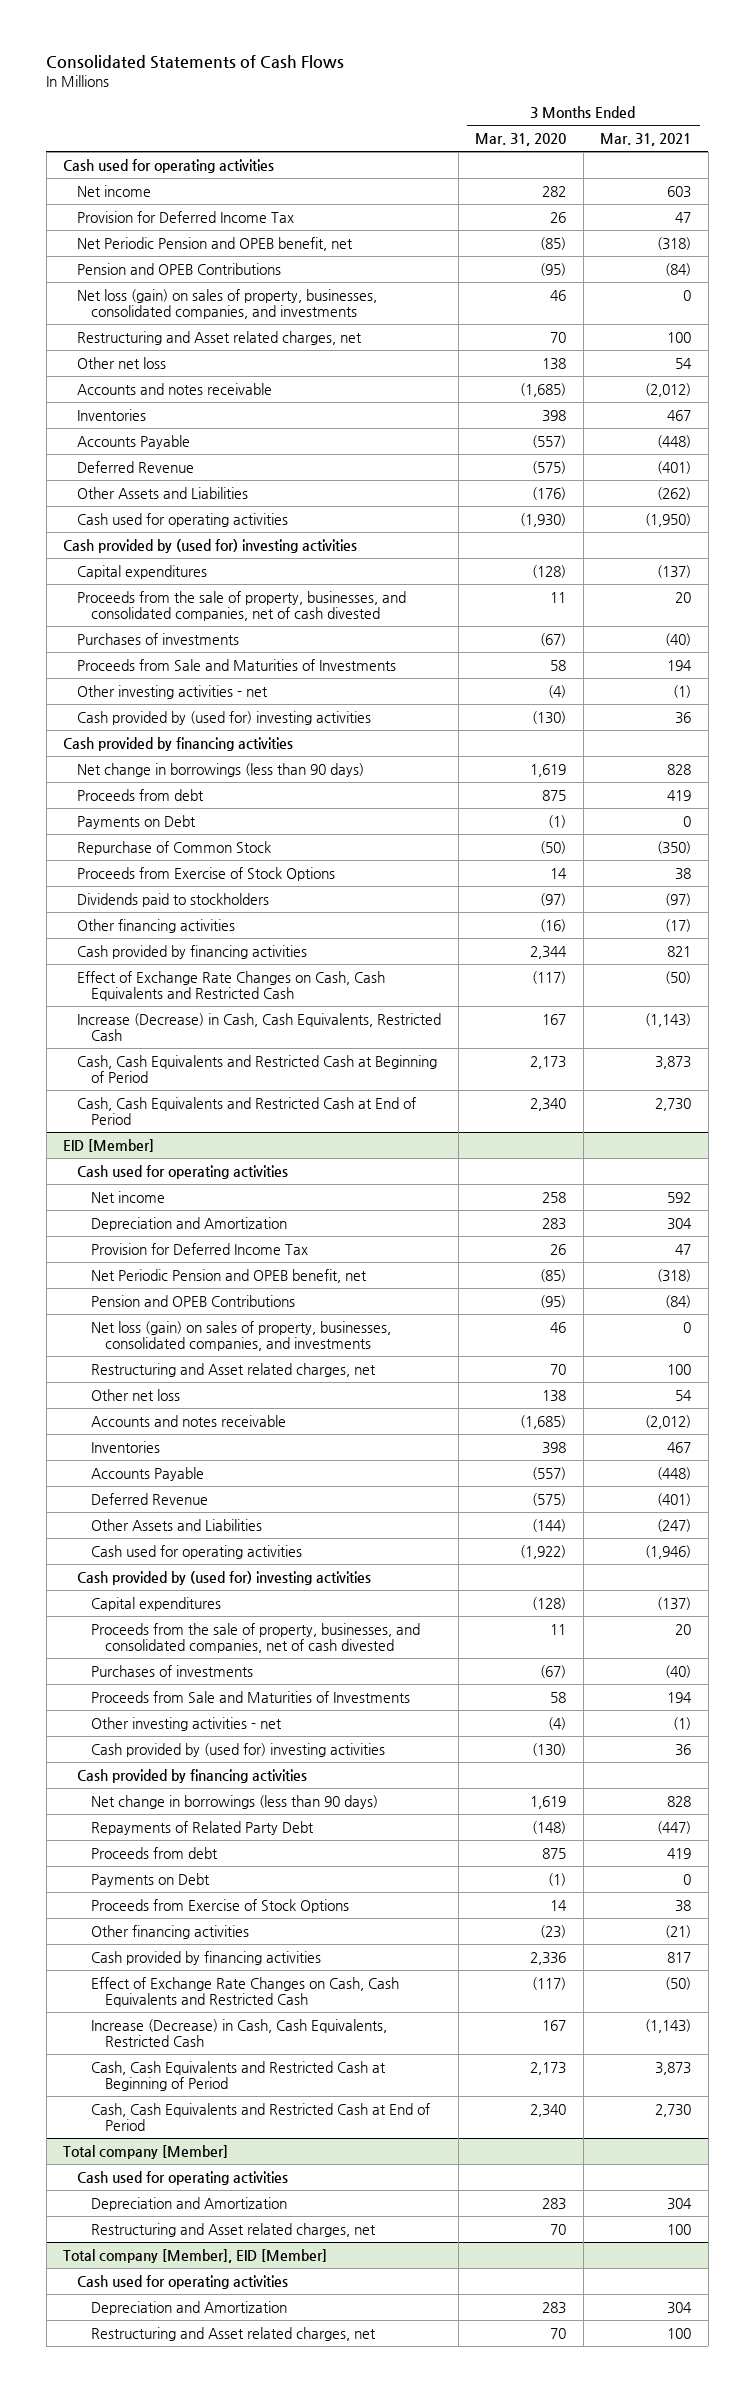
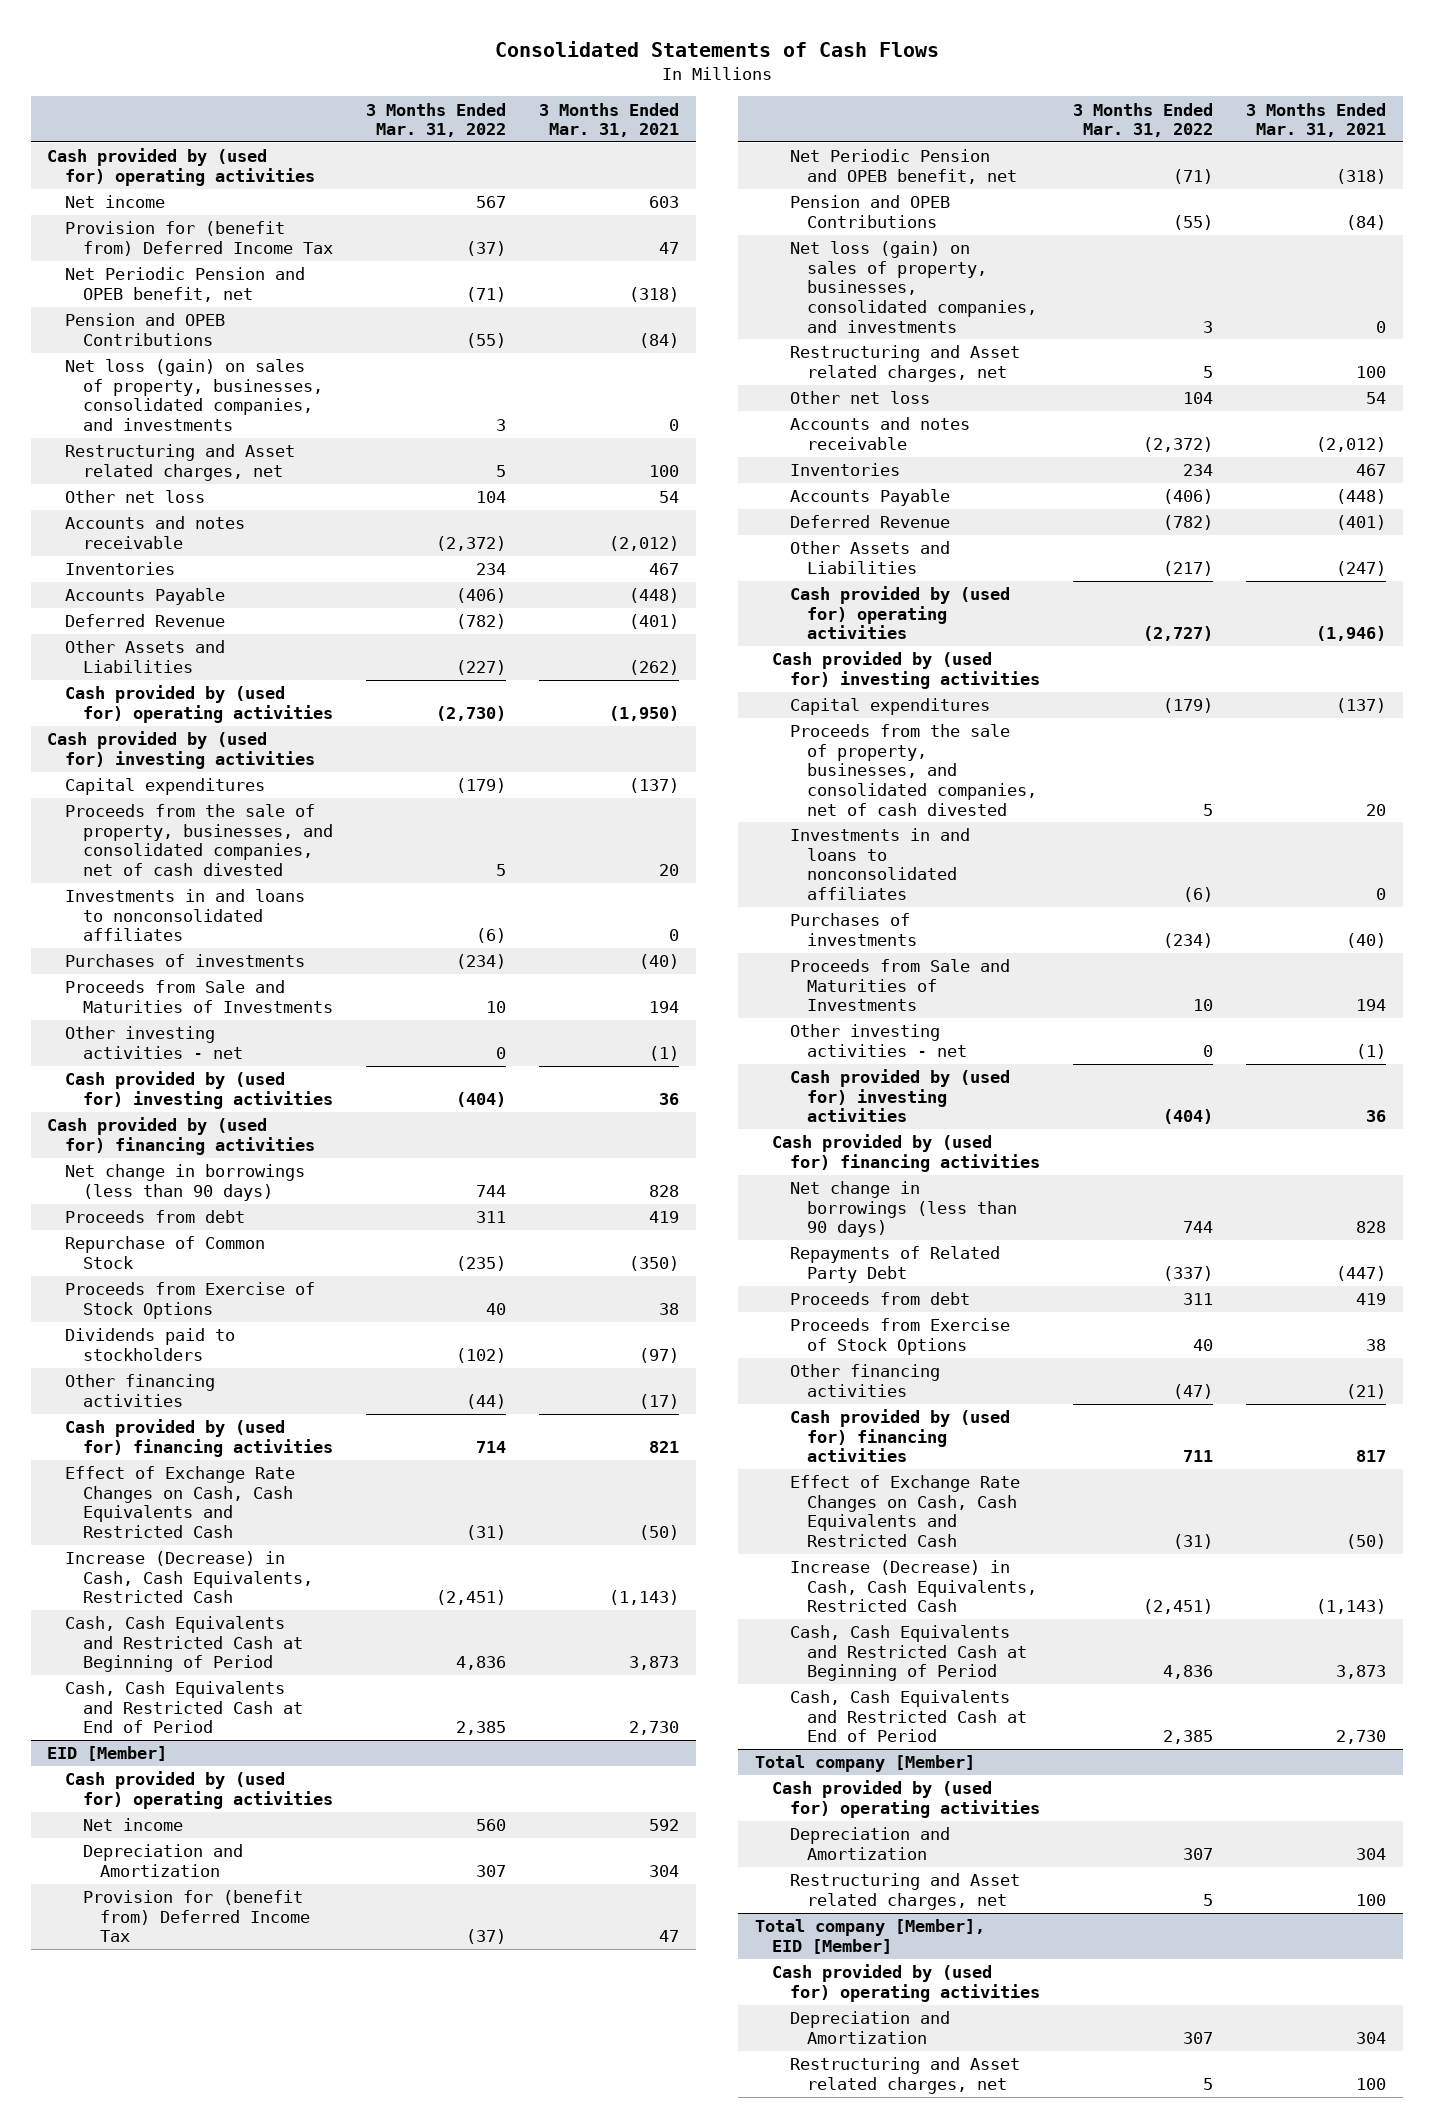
- | 3 Months Ended Mar. 31, 2020 | 3 Months Ended Mar. 31, 2021
+ | 3 Months Ended Mar. 31, 2022 | 3 Months Ended Mar. 31, 2021
- Cash used for operating activities
+ Cash provided by (used for) operating activities
- Provision for Deferred Income Tax | 26 | 47
+ Provision for (benefit from) Deferred Income Tax | (37) | 47
- Cash used for operating activities | (1,930) | (1,950)
+ Cash provided by (used for) operating activities | (2,730) | (1,950)
+ Investments in and loans to nonconsolidated affiliates | (6) | 0
- Cash provided by financing activities
+ Cash provided by (used for) financing activities
- Payments on Debt | (1) | 0
- Cash provided by financing activities | 2,344 | 821
+ Cash provided by (used for) financing activities | 714 | 821
@ EID [Member]
- Cash used for operating activities
+ Cash provided by (used for) operating activities
- Provision for Deferred Income Tax | 26 | 47
+ Provision for (benefit from) Deferred Income Tax | (37) | 47
- Cash used for operating activities | (1,922) | (1,946)
+ Cash provided by (used for) operating activities | (2,727) | (1,946)
+ Investments in and loans to nonconsolidated affiliates | (6) | 0
- Cash provided by financing activities
+ Cash provided by (used for) financing activities
- Payments on Debt | (1) | 0
- Cash provided by financing activities | 2,336 | 817
+ Cash provided by (used for) financing activities | 711 | 817
@ Total company [Member]
- Cash used for operating activities
+ Cash provided by (used for) operating activities
@ Total company [Member], EID [Member]
- Cash used for operating activities
+ Cash provided by (used for) operating activities

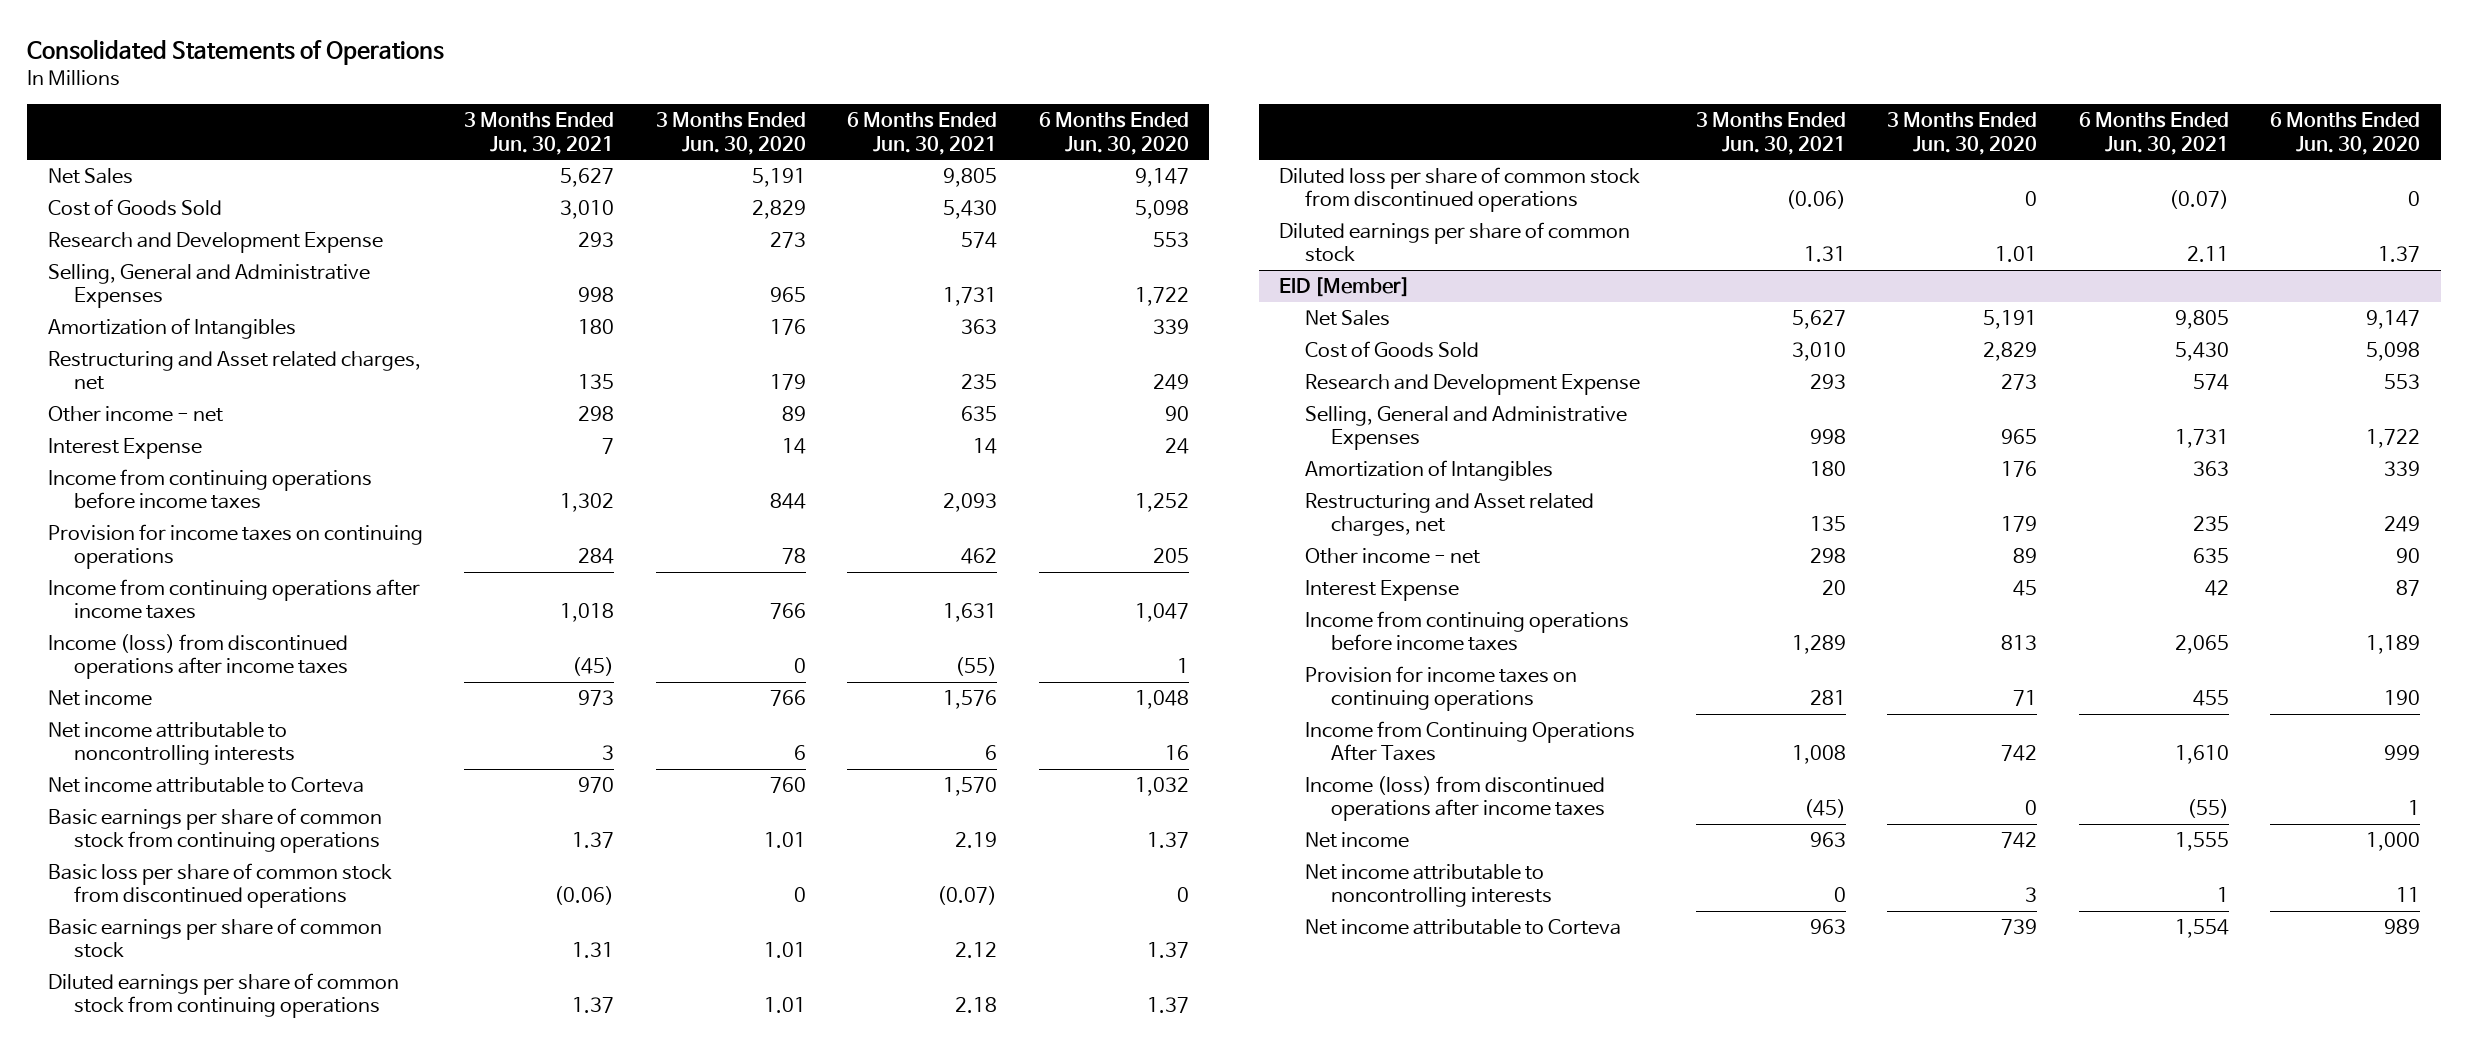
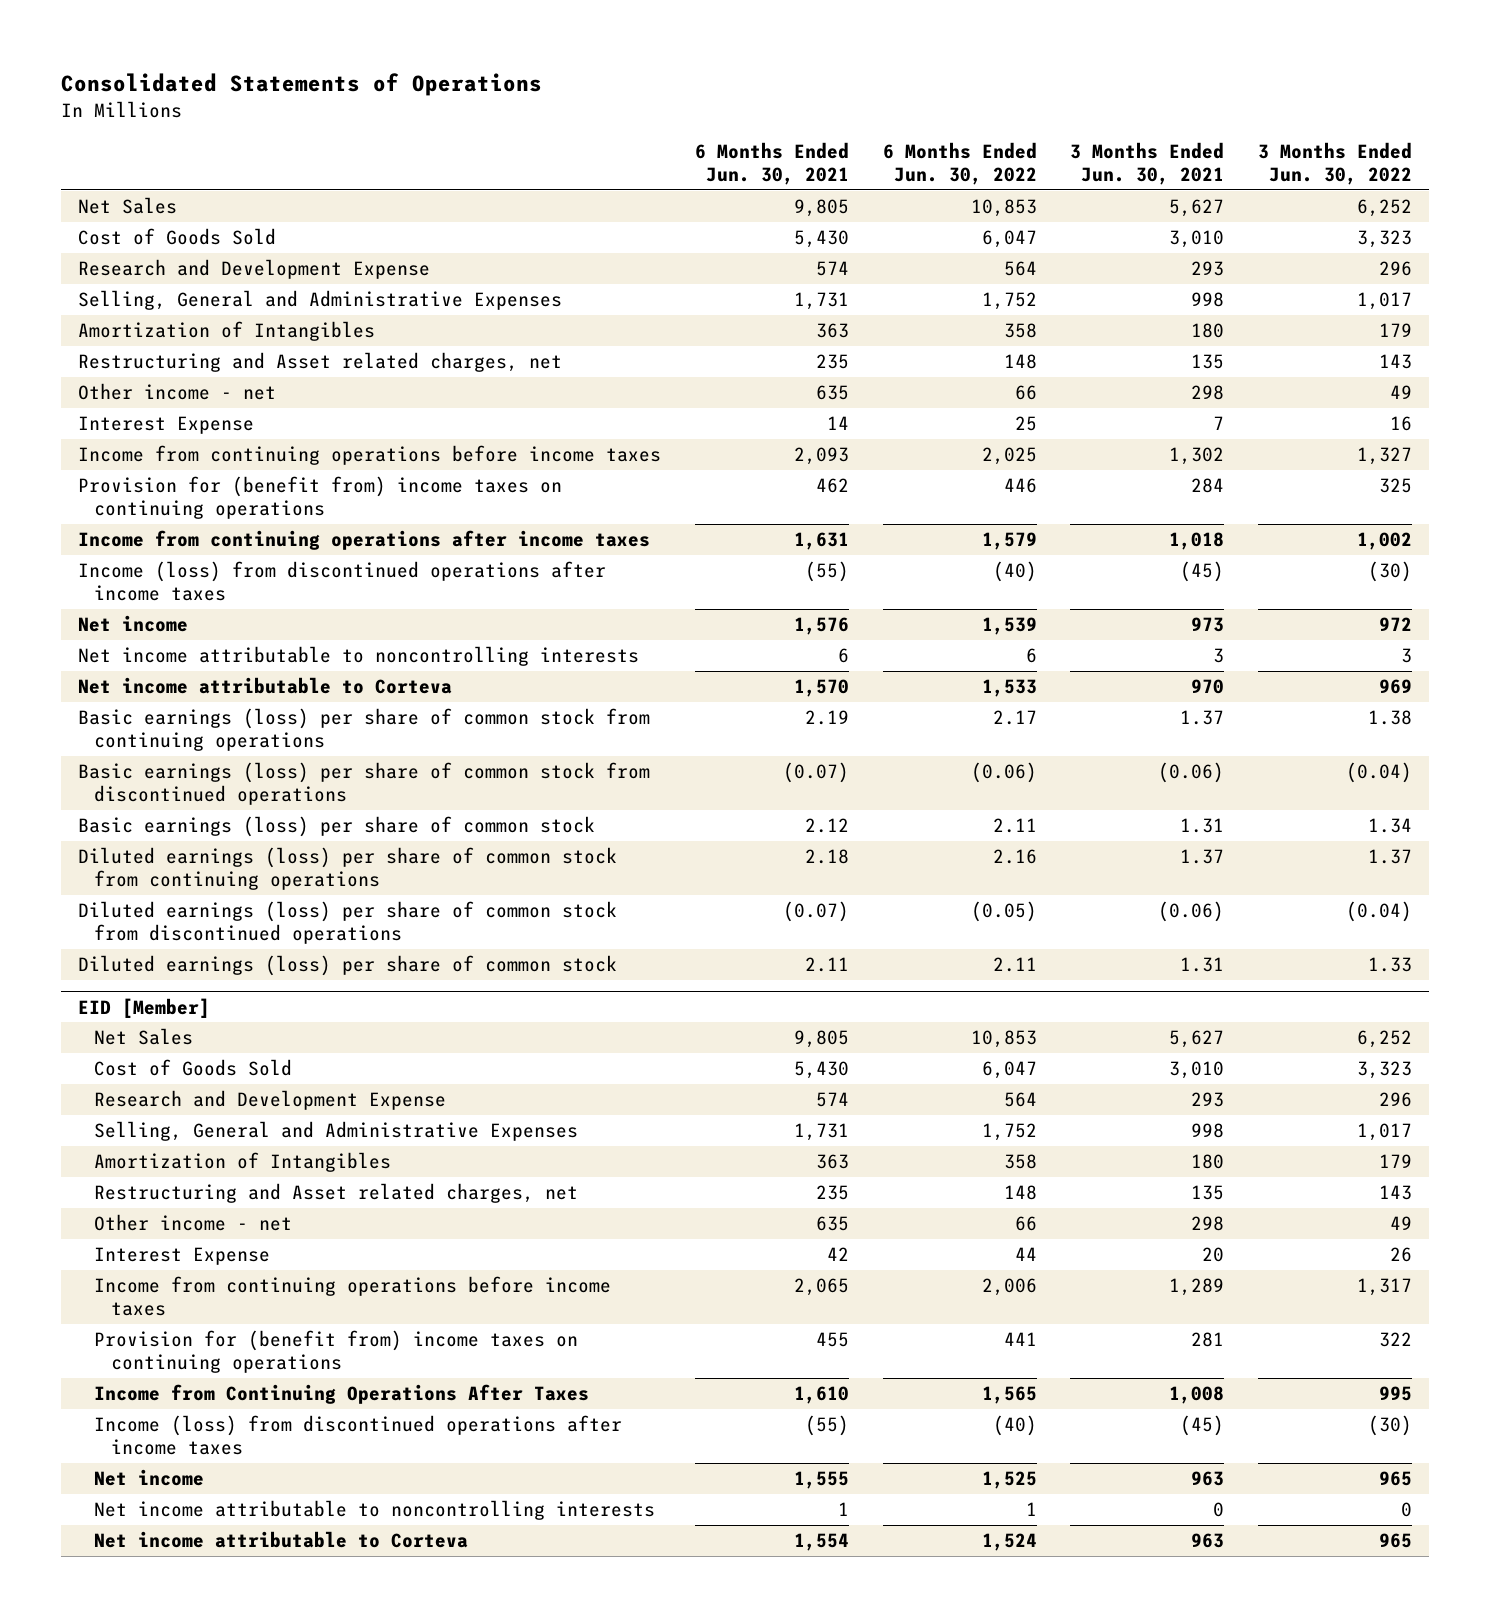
- | 3 Months Ended Jun. 30, 2021 | 3 Months Ended Jun. 30, 2020 | 6 Months Ended Jun. 30, 2021 | 6 Months Ended Jun. 30, 2020
+ | 6 Months Ended Jun. 30, 2021 | 6 Months Ended Jun. 30, 2022 | 3 Months Ended Jun. 30, 2021 | 3 Months Ended Jun. 30, 2022
- Provision for income taxes on continuing operations | 284 | 78 | 462 | 205
+ Provision for (benefit from) income taxes on continuing operations | 462 | 446 | 284 | 325
- Basic earnings per share of common stock from continuing operations | 1.37 | 1.01 | 2.19 | 1.37
- Basic loss per share of common stock from discontinued operations | (0.06) | 0 | (0.07) | 0
- Basic earnings per share of common stock | 1.31 | 1.01 | 2.12 | 1.37
- Diluted earnings per share of common stock from continuing operations | 1.37 | 1.01 | 2.18 | 1.37
- Diluted loss per share of common stock from discontinued operations | (0.06) | 0 | (0.07) | 0
- Diluted earnings per share of common stock | 1.31 | 1.01 | 2.11 | 1.37
+ Basic earnings (loss) per share of common stock from continuing operations | 2.19 | 2.17 | 1.37 | 1.38
+ Basic earnings (loss) per share of common stock from discontinued operations | (0.07) | (0.06) | (0.06) | (0.04)
+ Basic earnings (loss) per share of common stock | 2.12 | 2.11 | 1.31 | 1.34
+ Diluted earnings (loss) per share of common stock from continuing operations | 2.18 | 2.16 | 1.37 | 1.37
+ Diluted earnings (loss) per share of common stock from discontinued operations | (0.07) | (0.05) | (0.06) | (0.04)
+ Diluted earnings (loss) per share of common stock | 2.11 | 2.11 | 1.31 | 1.33
@ EID [Member]
- Provision for income taxes on continuing operations | 281 | 71 | 455 | 190
+ Provision for (benefit from) income taxes on continuing operations | 455 | 441 | 281 | 322

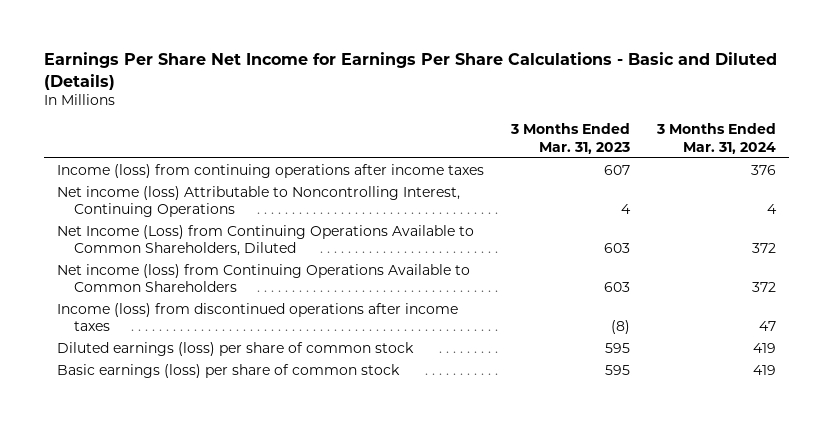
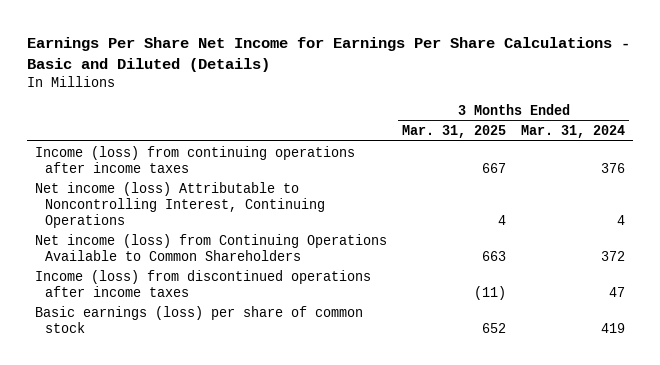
- | 3 Months Ended Mar. 31, 2023 | 3 Months Ended Mar. 31, 2024
+ | 3 Months Ended Mar. 31, 2025 | 3 Months Ended Mar. 31, 2024
- Net Income (Loss) from Continuing Operations Available to Common Shareholders, Diluted | 603 | 372
- Diluted earnings (loss) per share of common stock | 595 | 419

